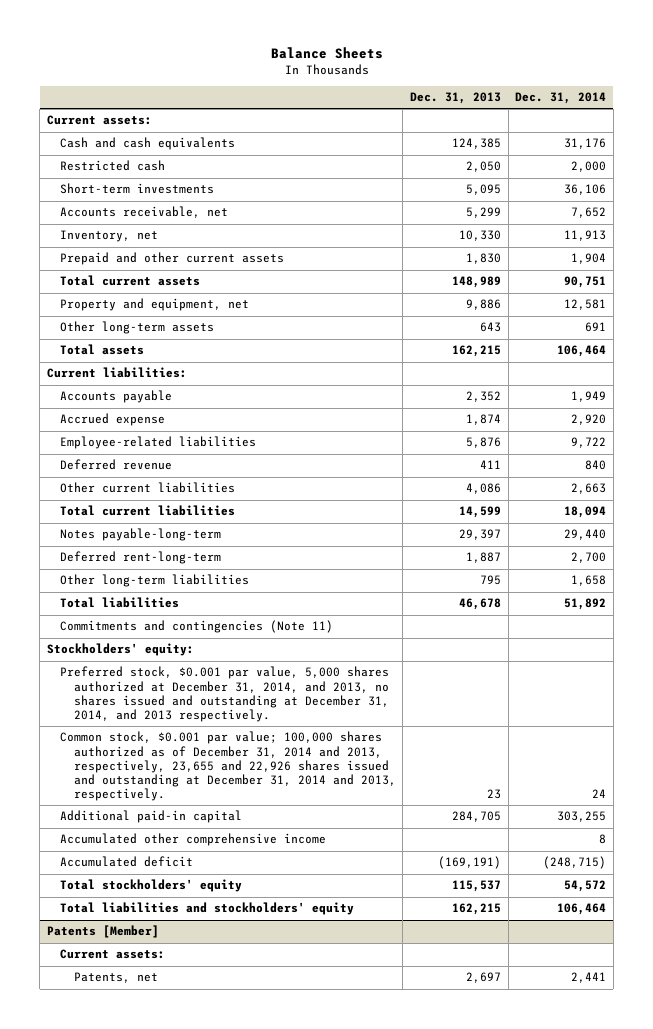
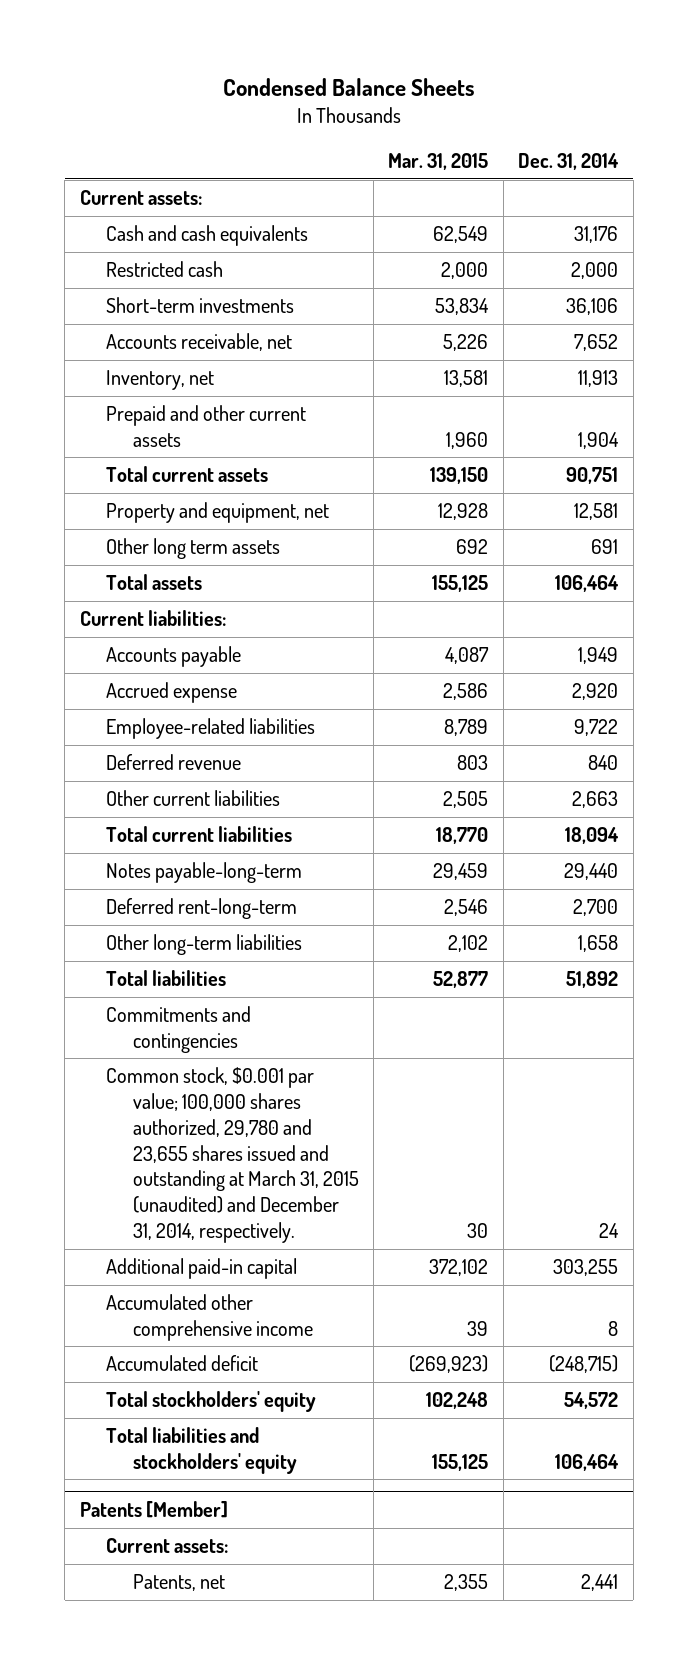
- Balance Sheets
+ Condensed Balance Sheets
- | Dec. 31, 2013 | Dec. 31, 2014
+ | Mar. 31, 2015 | Dec. 31, 2014
- Other long-term assets | 643 | 691
+ Other long term assets | 692 | 691
- Commitments and contingencies (Note 11)
- Stockholders' equity:
- Preferred stock, $0.001 par value, 5,000 shares authorized at December 31, 2014, and 2013, no shares issued and outstanding at December 31, 2014, and 2013 respectively.
- Common stock, $0.001 par value; 100,000 shares authorized as of December 31, 2014 and 2013, respectively, 23,655 and 22,926 shares issued and outstanding at December 31, 2014 and 2013, respectively. | 23 | 24
+ Commitments and contingencies
+ Common stock, $0.001 par value; 100,000 shares authorized, 29,780 and 23,655 shares issued and outstanding at March 31, 2015 (unaudited) and December 31, 2014, respectively. | 30 | 24

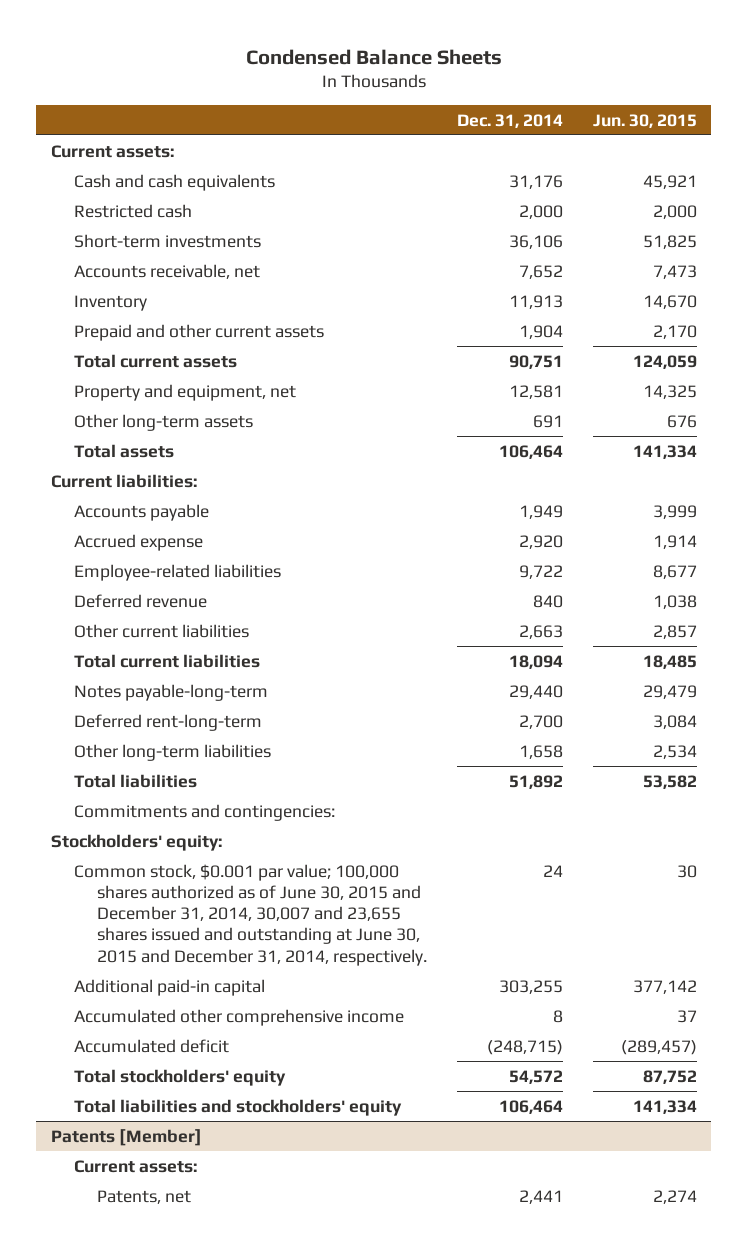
- | Mar. 31, 2015 | Dec. 31, 2014
+ | Dec. 31, 2014 | Jun. 30, 2015
- Inventory, net | 13,581 | 11,913
+ Inventory | 11,913 | 14,670
- Other long term assets | 692 | 691
+ Other long-term assets | 691 | 676
- Commitments and contingencies
- Common stock, $0.001 par value; 100,000 shares authorized, 29,780 and 23,655 shares issued and outstanding at March 31, 2015 (unaudited) and December 31, 2014, respectively. | 30 | 24
+ Commitments and contingencies:
+ Stockholders' equity:
+ Common stock, $0.001 par value; 100,000 shares authorized as of June 30, 2015 and December 31, 2014, 30,007 and 23,655 shares issued and outstanding at June 30, 2015 and December 31, 2014, respectively. | 24 | 30

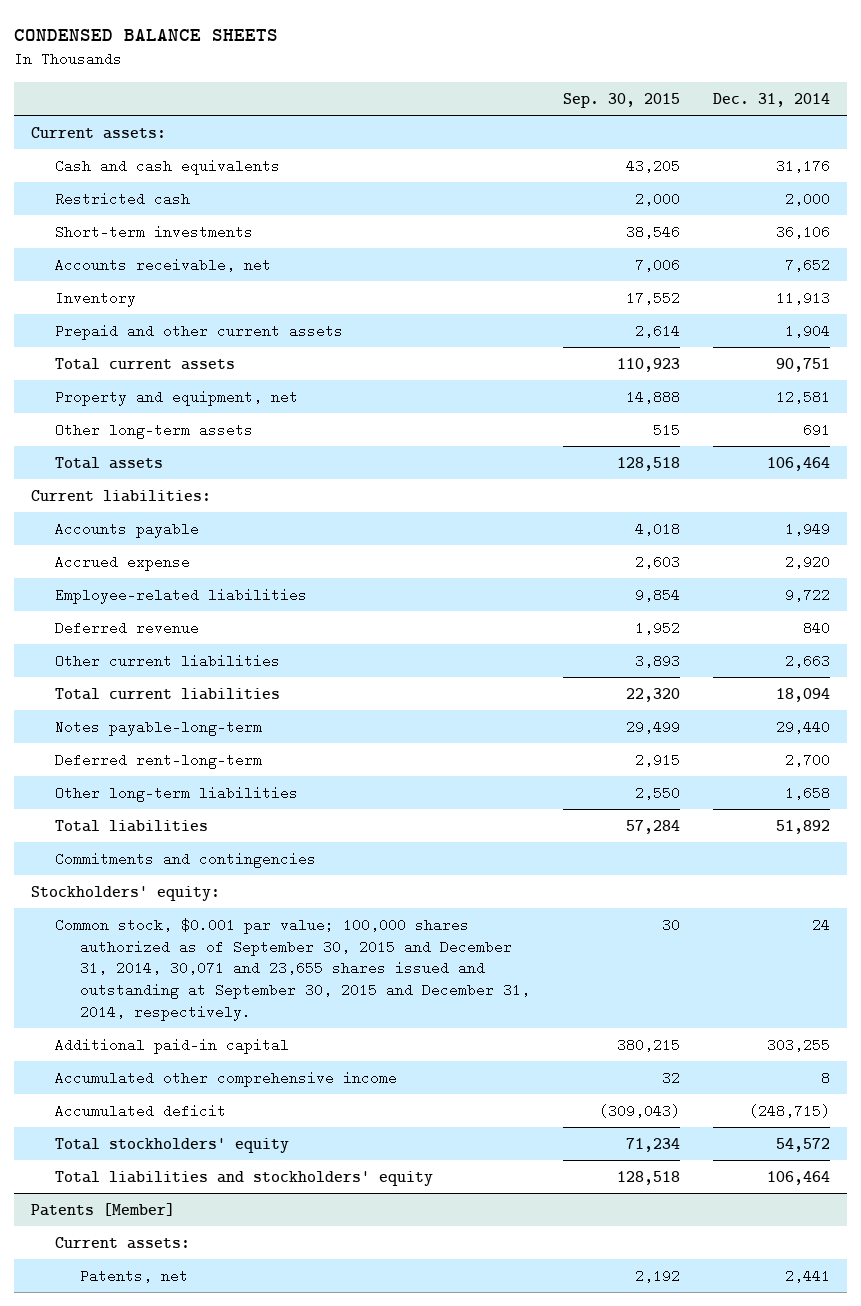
- Condensed Balance Sheets
+ CONDENSED BALANCE SHEETS
- | Dec. 31, 2014 | Jun. 30, 2015
+ | Sep. 30, 2015 | Dec. 31, 2014
- Commitments and contingencies:
+ Commitments and contingencies
- Common stock, $0.001 par value; 100,000 shares authorized as of June 30, 2015 and December 31, 2014, 30,007 and 23,655 shares issued and outstanding at June 30, 2015 and December 31, 2014, respectively. | 24 | 30
+ Common stock, $0.001 par value; 100,000 shares authorized as of September 30, 2015 and December 31, 2014, 30,071 and 23,655 shares issued and outstanding at September 30, 2015 and December 31, 2014, respectively. | 30 | 24

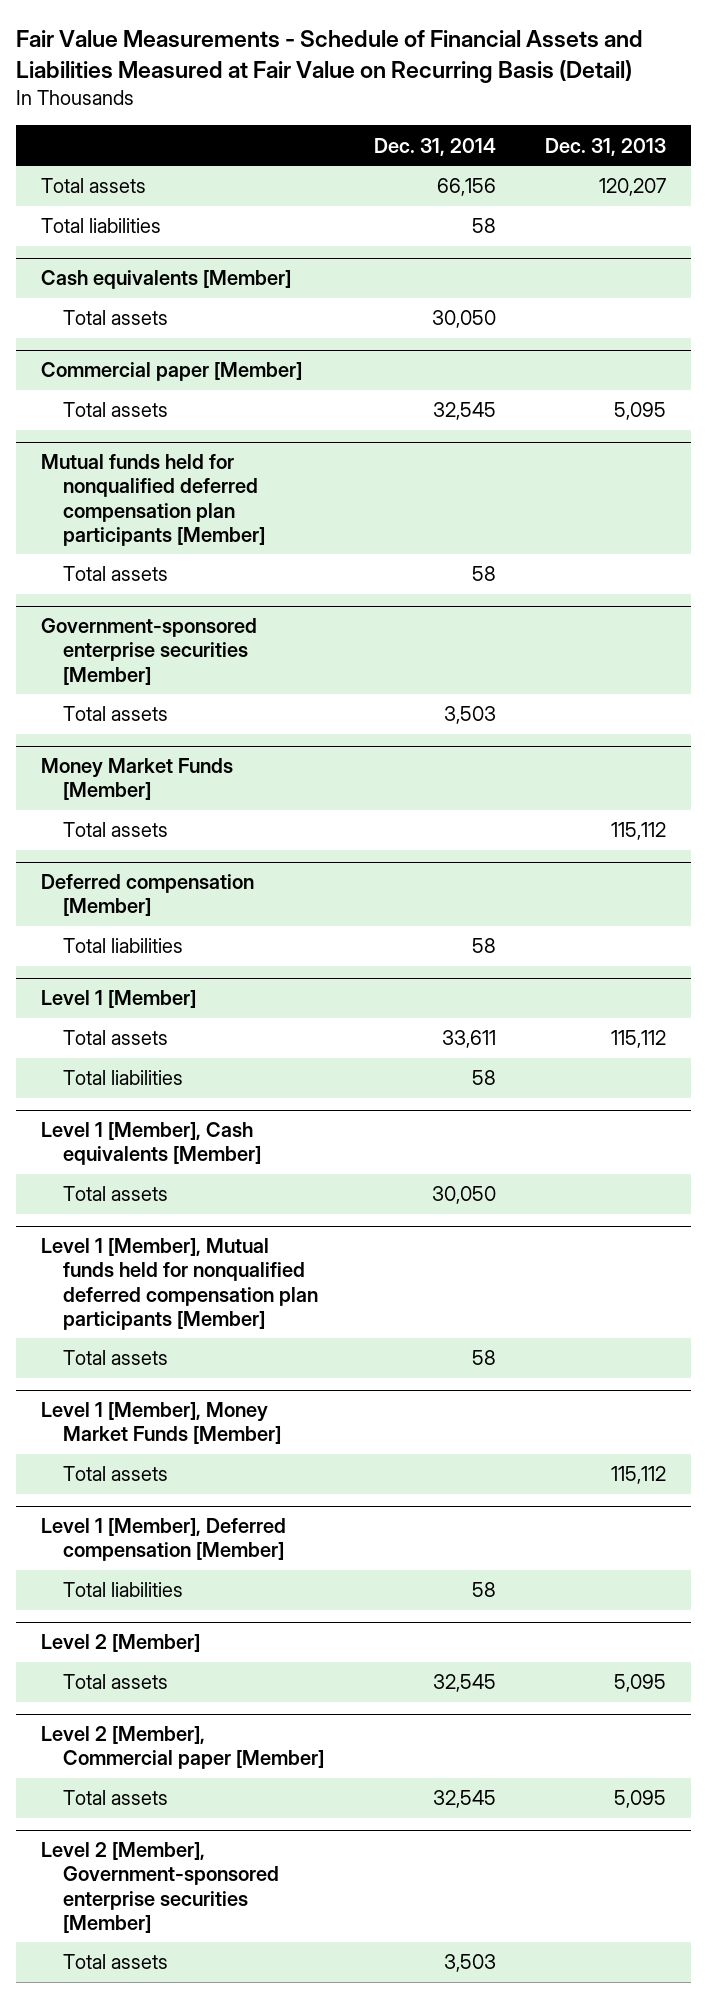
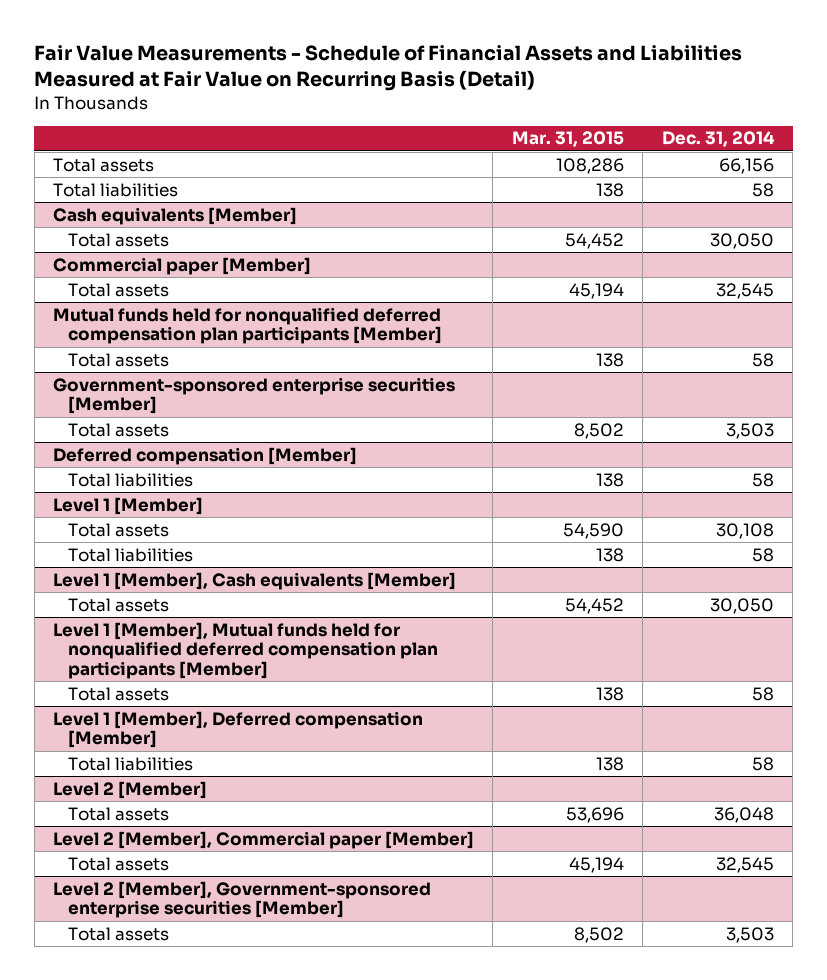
- | Dec. 31, 2014 | Dec. 31, 2013
+ | Mar. 31, 2015 | Dec. 31, 2014
- Money Market Funds [Member]
- Total assets | | 115,112
@ Level 1 [Member]
- Total assets | 33,611 | 115,112
+ Total assets | 54,590 | 30,108
- Level 1 [Member], Money Market Funds [Member]
- Total assets | | 115,112
@ Level 2 [Member]
- Total assets | 32,545 | 5,095
+ Total assets | 53,696 | 36,048

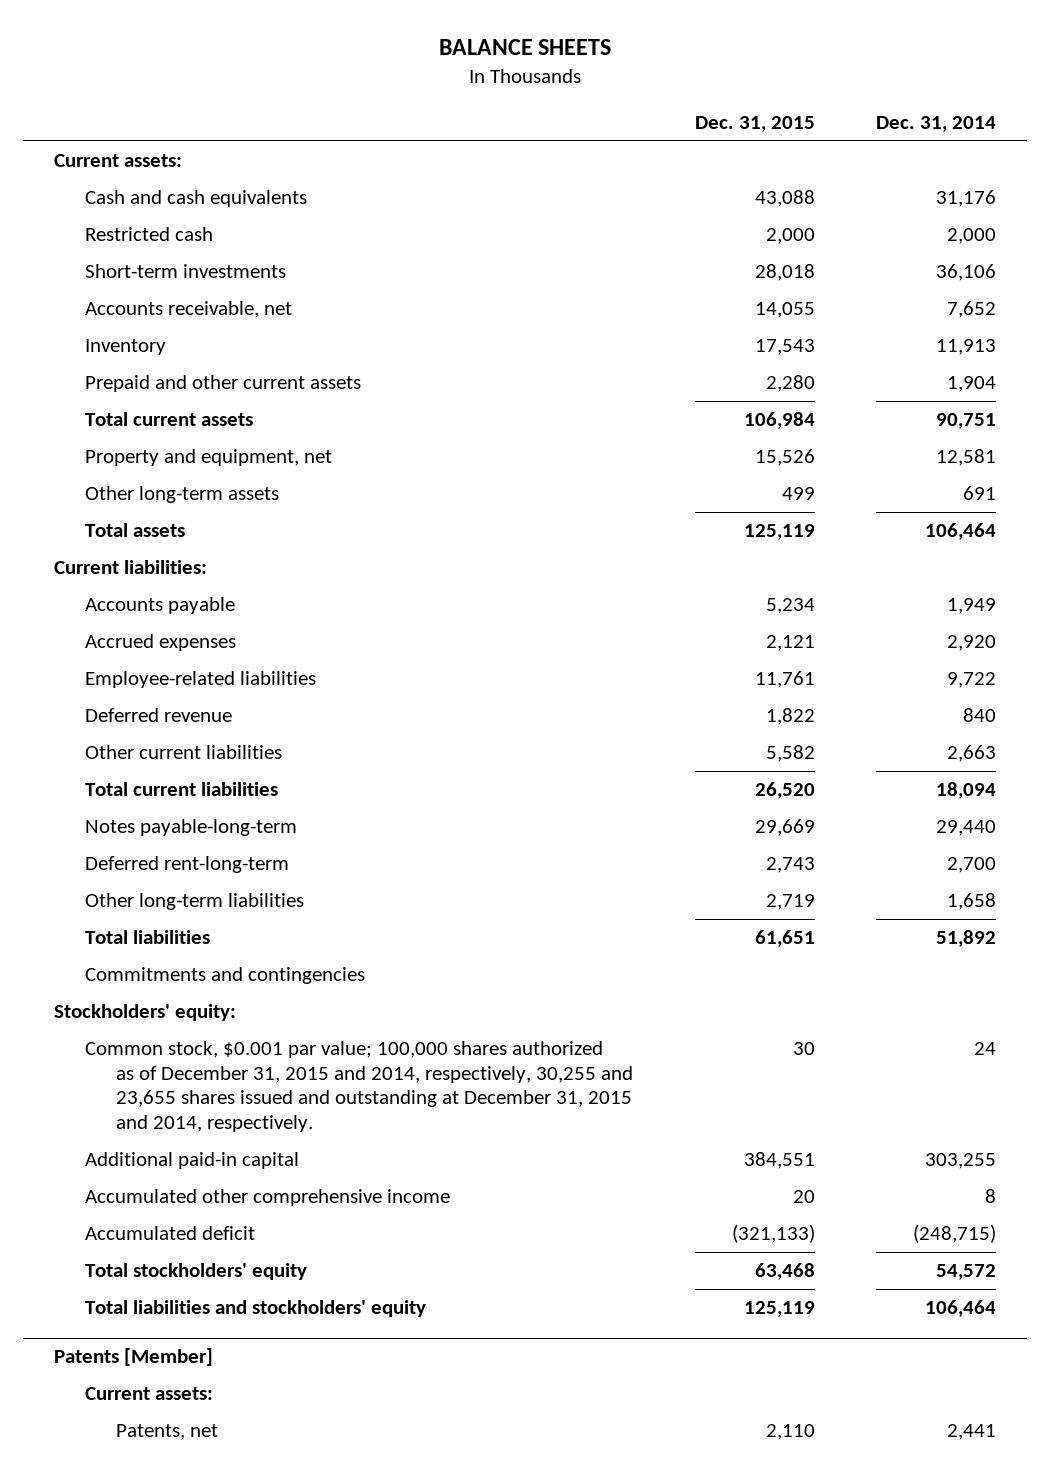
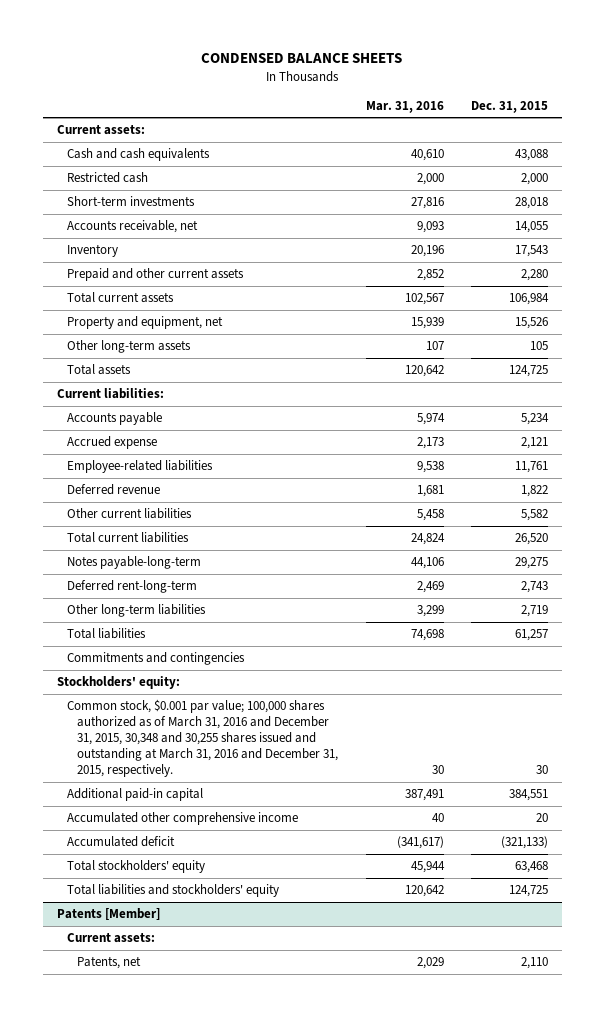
- BALANCE SHEETS
+ CONDENSED BALANCE SHEETS
- | Dec. 31, 2015 | Dec. 31, 2014
+ | Mar. 31, 2016 | Dec. 31, 2015
- Other long-term assets | 499 | 691
- Total assets | 125,119 | 106,464
+ Other long-term assets | 107 | 105
+ Total assets | 120,642 | 124,725
- Accrued expenses | 2,121 | 2,920
+ Accrued expense | 2,173 | 2,121
- Notes payable-long-term | 29,669 | 29,440
+ Notes payable-long-term | 44,106 | 29,275
- Total liabilities | 61,651 | 51,892
+ Total liabilities | 74,698 | 61,257
- Common stock, $0.001 par value; 100,000 shares authorized as of December 31, 2015 and 2014, respectively, 30,255 and 23,655 shares issued and outstanding at December 31, 2015 and 2014, respectively. | 30 | 24
+ Common stock, $0.001 par value; 100,000 shares authorized as of March 31, 2016 and December 31, 2015, 30,348 and 30,255 shares issued and outstanding at March 31, 2016 and December 31, 2015, respectively. | 30 | 30
- Total liabilities and stockholders' equity | 125,119 | 106,464
+ Total liabilities and stockholders' equity | 120,642 | 124,725

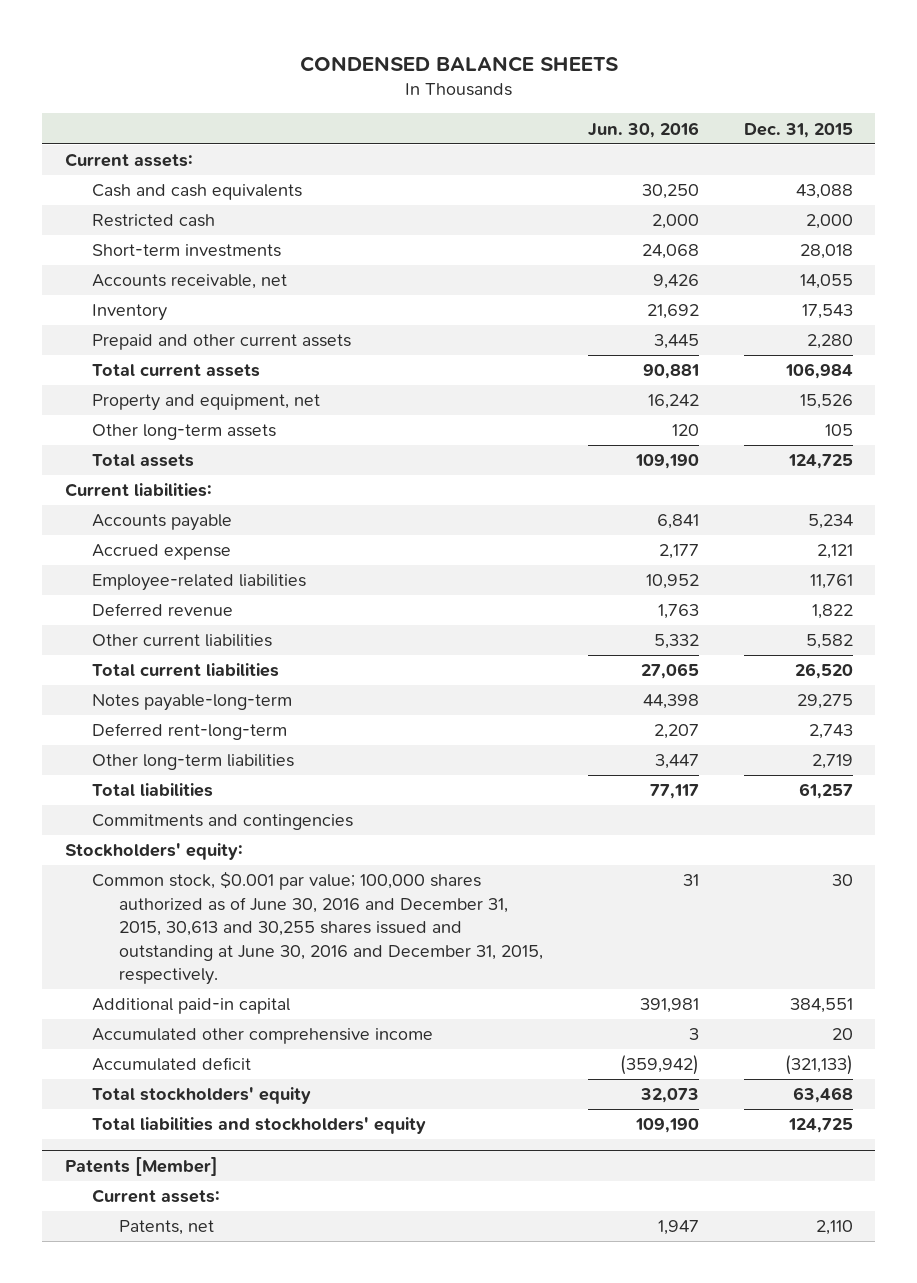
- | Mar. 31, 2016 | Dec. 31, 2015
+ | Jun. 30, 2016 | Dec. 31, 2015
- Common stock, $0.001 par value; 100,000 shares authorized as of March 31, 2016 and December 31, 2015, 30,348 and 30,255 shares issued and outstanding at March 31, 2016 and December 31, 2015, respectively. | 30 | 30
+ Common stock, $0.001 par value; 100,000 shares authorized as of June 30, 2016 and December 31, 2015, 30,613 and 30,255 shares issued and outstanding at June 30, 2016 and December 31, 2015, respectively. | 31 | 30

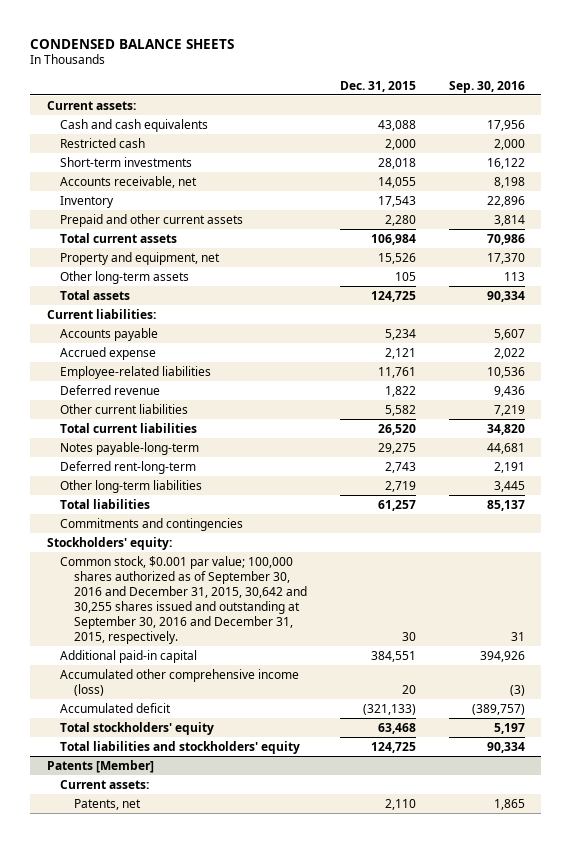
- | Jun. 30, 2016 | Dec. 31, 2015
+ | Dec. 31, 2015 | Sep. 30, 2016
- Common stock, $0.001 par value; 100,000 shares authorized as of June 30, 2016 and December 31, 2015, 30,613 and 30,255 shares issued and outstanding at June 30, 2016 and December 31, 2015, respectively. | 31 | 30
+ Common stock, $0.001 par value; 100,000 shares authorized as of September 30, 2016 and December 31, 2015, 30,642 and 30,255 shares issued and outstanding at September 30, 2016 and December 31, 2015, respectively. | 30 | 31
- Accumulated other comprehensive income | 3 | 20
+ Accumulated other comprehensive income (loss) | 20 | (3)

